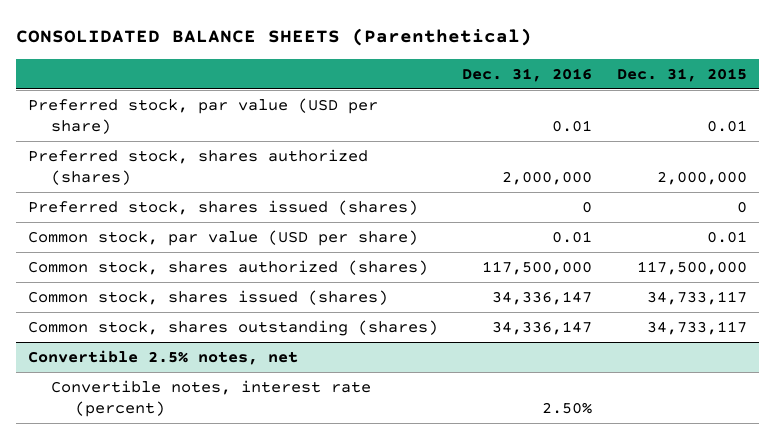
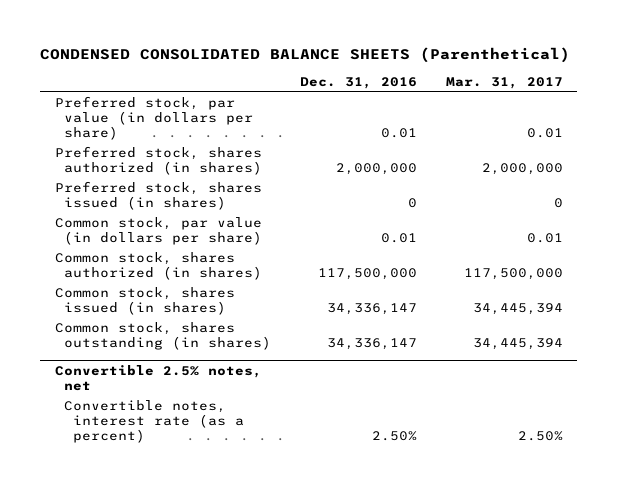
- CONSOLIDATED BALANCE SHEETS (Parenthetical)
+ CONDENSED CONSOLIDATED BALANCE SHEETS (Parenthetical)
- | Dec. 31, 2016 | Dec. 31, 2015
+ | Dec. 31, 2016 | Mar. 31, 2017
- Preferred stock, par value (USD per share) | 0.01 | 0.01
- Preferred stock, shares authorized (shares) | 2,000,000 | 2,000,000
- Preferred stock, shares issued (shares) | 0 | 0
- Common stock, par value (USD per share) | 0.01 | 0.01
- Common stock, shares authorized (shares) | 117,500,000 | 117,500,000
- Common stock, shares issued (shares) | 34,336,147 | 34,733,117
- Common stock, shares outstanding (shares) | 34,336,147 | 34,733,117
+ Preferred stock, par value (in dollars per share) | 0.01 | 0.01
+ Preferred stock, shares authorized (in shares) | 2,000,000 | 2,000,000
+ Preferred stock, shares issued (in shares) | 0 | 0
+ Common stock, par value (in dollars per share) | 0.01 | 0.01
+ Common stock, shares authorized (in shares) | 117,500,000 | 117,500,000
+ Common stock, shares issued (in shares) | 34,336,147 | 34,445,394
+ Common stock, shares outstanding (in shares) | 34,336,147 | 34,445,394
@ Convertible 2.5% notes, net
- Convertible notes, interest rate (percent) | 2.50% |
+ Convertible notes, interest rate (as a percent) | 2.50% | 2.50%

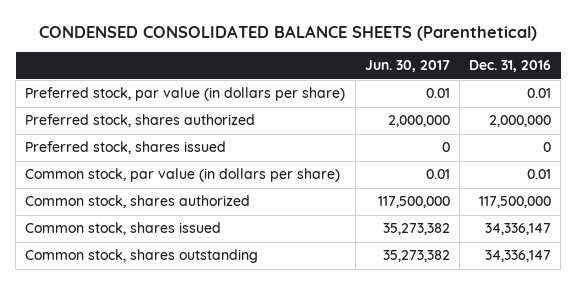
- | Dec. 31, 2016 | Mar. 31, 2017
+ | Jun. 30, 2017 | Dec. 31, 2016
- Preferred stock, shares authorized (in shares) | 2,000,000 | 2,000,000
- Preferred stock, shares issued (in shares) | 0 | 0
+ Preferred stock, shares authorized | 2,000,000 | 2,000,000
+ Preferred stock, shares issued | 0 | 0
- Common stock, shares authorized (in shares) | 117,500,000 | 117,500,000
- Common stock, shares issued (in shares) | 34,336,147 | 34,445,394
- Common stock, shares outstanding (in shares) | 34,336,147 | 34,445,394
- Convertible 2.5% notes, net
- Convertible notes, interest rate (as a percent) | 2.50% | 2.50%
+ Common stock, shares authorized | 117,500,000 | 117,500,000
+ Common stock, shares issued | 35,273,382 | 34,336,147
+ Common stock, shares outstanding | 35,273,382 | 34,336,147

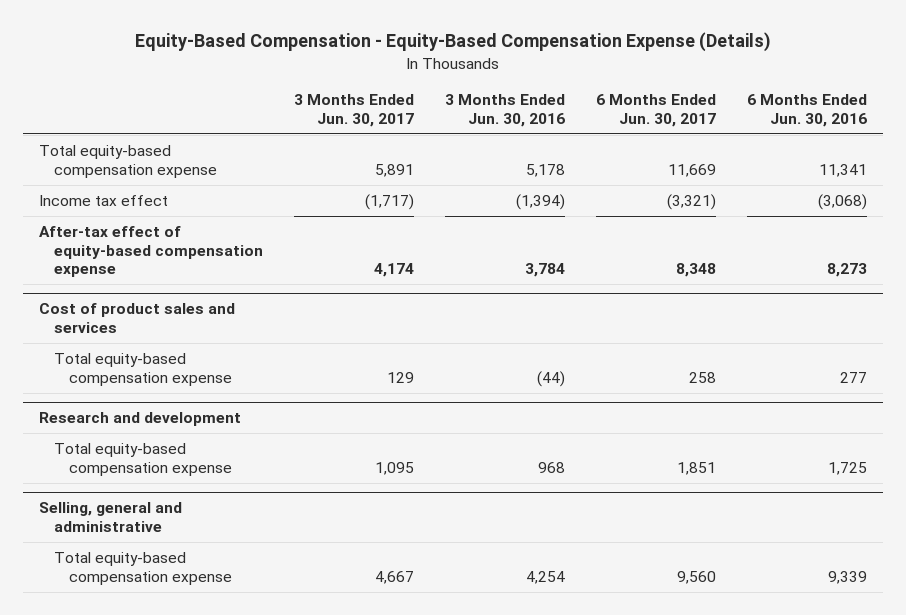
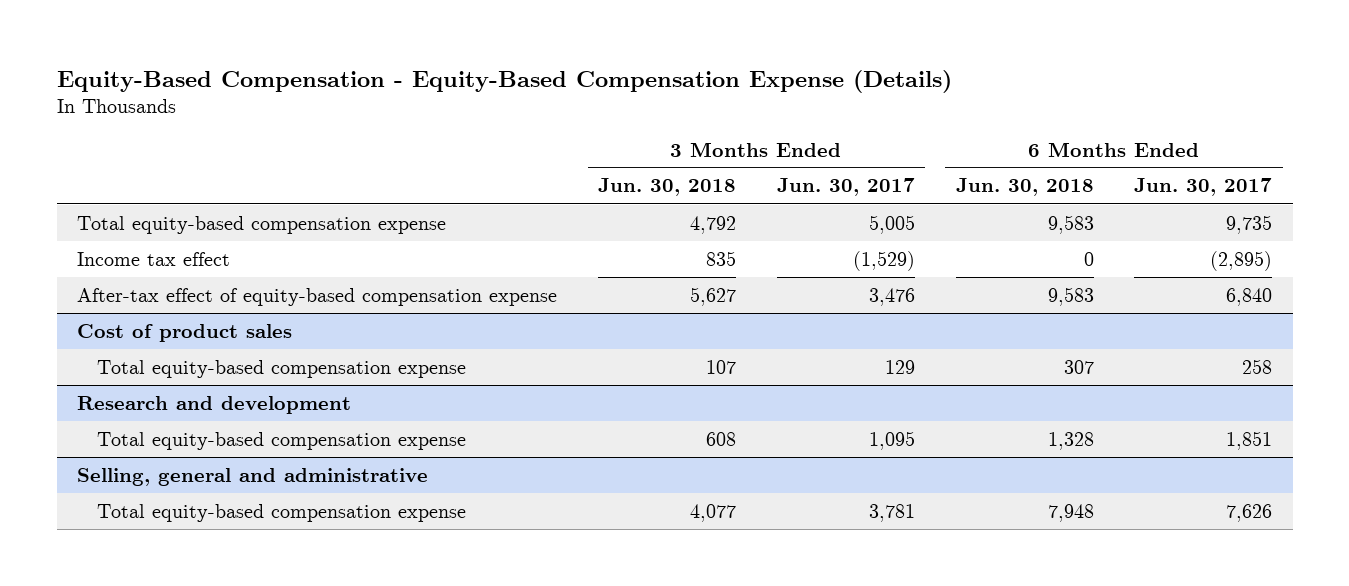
- | 3 Months Ended Jun. 30, 2017 | 3 Months Ended Jun. 30, 2016 | 6 Months Ended Jun. 30, 2017 | 6 Months Ended Jun. 30, 2016
+ | 3 Months Ended Jun. 30, 2018 | 3 Months Ended Jun. 30, 2017 | 6 Months Ended Jun. 30, 2018 | 6 Months Ended Jun. 30, 2017
- Total equity-based compensation expense | 5,891 | 5,178 | 11,669 | 11,341
- Income tax effect | (1,717) | (1,394) | (3,321) | (3,068)
- After-tax effect of equity-based compensation expense | 4,174 | 3,784 | 8,348 | 8,273
- Cost of product sales and services
+ Total equity-based compensation expense | 4,792 | 5,005 | 9,583 | 9,735
+ Income tax effect | 835 | (1,529) | 0 | (2,895)
+ After-tax effect of equity-based compensation expense | 5,627 | 3,476 | 9,583 | 6,840
+ Cost of product sales
@ Selling, general and administrative
- Total equity-based compensation expense | 4,667 | 4,254 | 9,560 | 9,339
+ Total equity-based compensation expense | 4,077 | 3,781 | 7,948 | 7,626

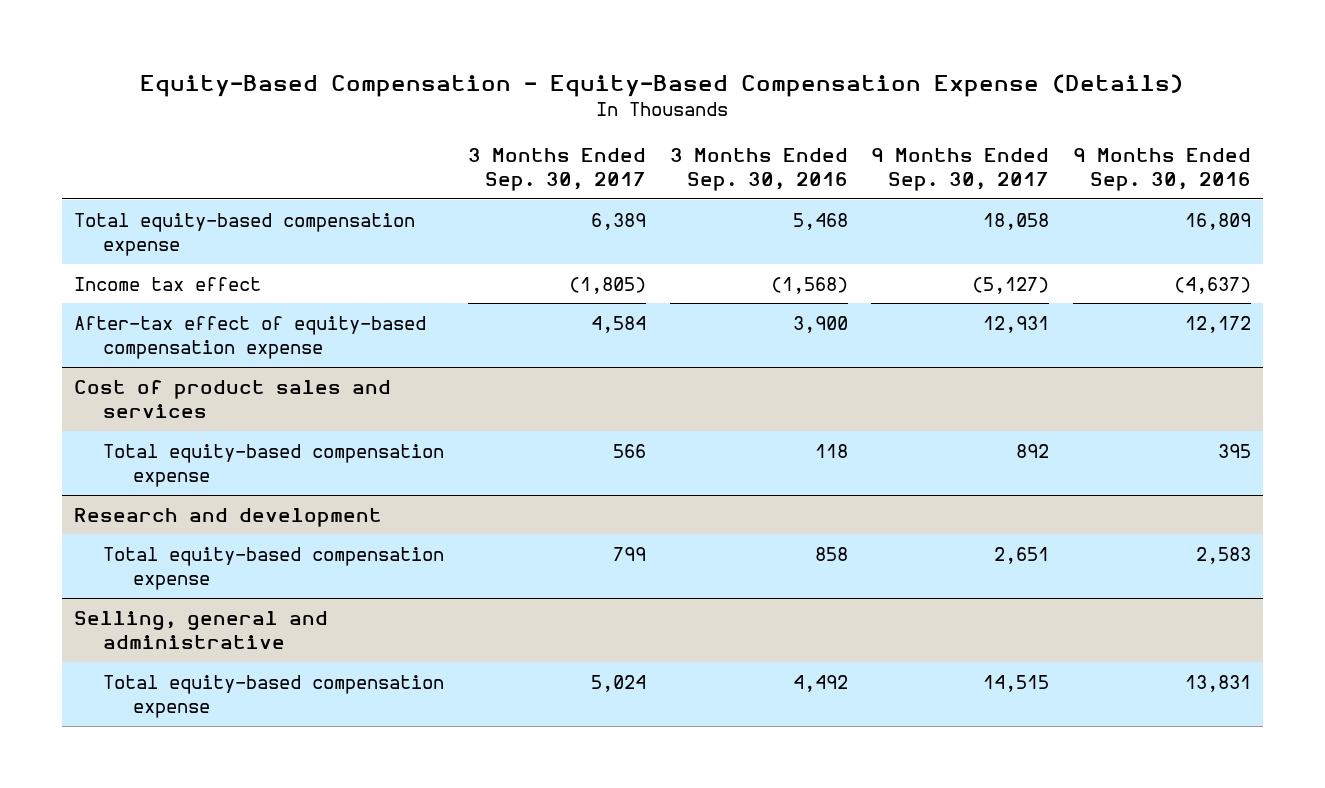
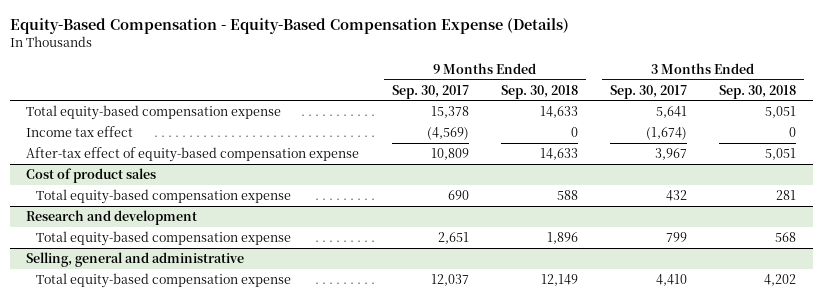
- | 3 Months Ended Sep. 30, 2017 | 3 Months Ended Sep. 30, 2016 | 9 Months Ended Sep. 30, 2017 | 9 Months Ended Sep. 30, 2016
+ | 9 Months Ended Sep. 30, 2017 | 9 Months Ended Sep. 30, 2018 | 3 Months Ended Sep. 30, 2017 | 3 Months Ended Sep. 30, 2018
- Total equity-based compensation expense | 6,389 | 5,468 | 18,058 | 16,809
- Income tax effect | (1,805) | (1,568) | (5,127) | (4,637)
- After-tax effect of equity-based compensation expense | 4,584 | 3,900 | 12,931 | 12,172
- Cost of product sales and services
- Total equity-based compensation expense | 566 | 118 | 892 | 395
+ Total equity-based compensation expense | 15,378 | 14,633 | 5,641 | 5,051
+ Income tax effect | (4,569) | 0 | (1,674) | 0
+ After-tax effect of equity-based compensation expense | 10,809 | 14,633 | 3,967 | 5,051
+ Cost of product sales
+ Total equity-based compensation expense | 690 | 588 | 432 | 281
@ Selling, general and administrative
- Total equity-based compensation expense | 5,024 | 4,492 | 14,515 | 13,831
+ Total equity-based compensation expense | 12,037 | 12,149 | 4,410 | 4,202

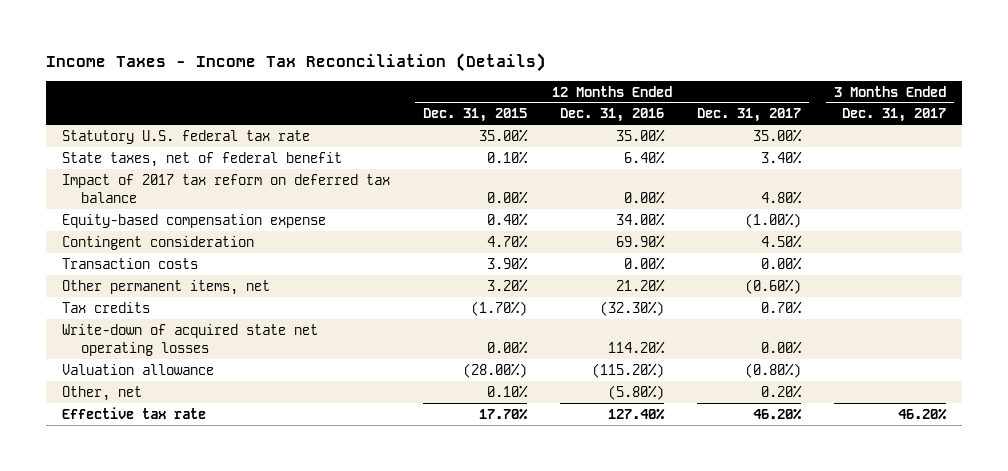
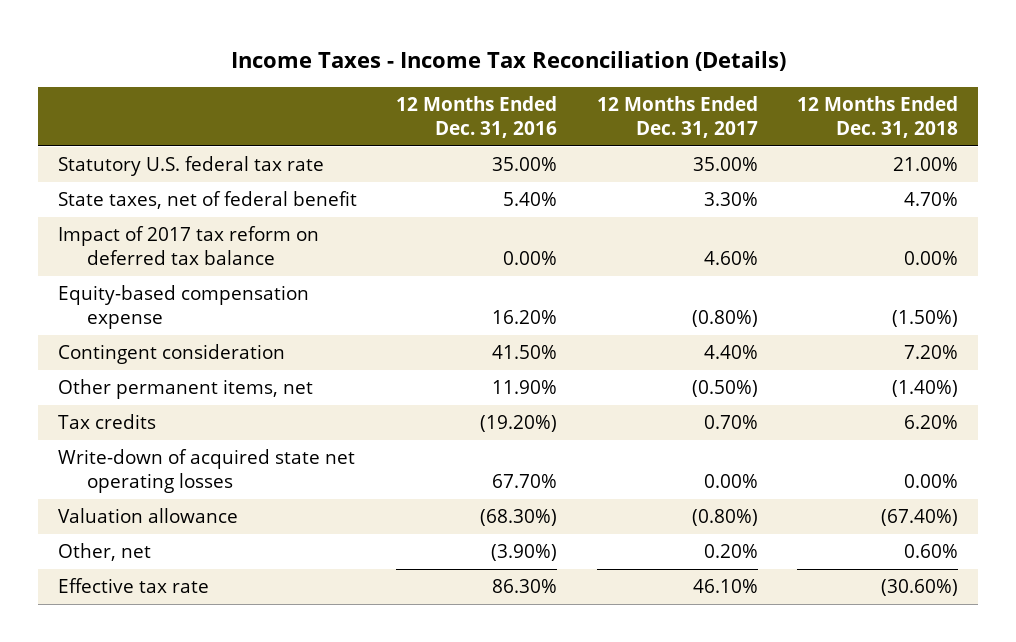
- | 12 Months Ended Dec. 31, 2015 | 12 Months Ended Dec. 31, 2016 | 12 Months Ended Dec. 31, 2017 | 3 Months Ended Dec. 31, 2017
+ | 12 Months Ended Dec. 31, 2016 | 12 Months Ended Dec. 31, 2017 | 12 Months Ended Dec. 31, 2018
- State taxes, net of federal benefit | 0.10% | 6.40% | 3.40% |
- Impact of 2017 tax reform on deferred tax balance | 0.00% | 0.00% | 4.80% |
- Equity-based compensation expense | 0.40% | 34.00% | (1.00%) |
- Contingent consideration | 4.70% | 69.90% | 4.50% |
- Transaction costs | 3.90% | 0.00% | 0.00% |
- Other permanent items, net | 3.20% | 21.20% | (0.60%) |
- Tax credits | (1.70%) | (32.30%) | 0.70% |
- Write-down of acquired state net operating losses | 0.00% | 114.20% | 0.00% |
- Valuation allowance | (28.00%) | (115.20%) | (0.80%) |
- Other, net | 0.10% | (5.80%) | 0.20% |
- Effective tax rate | 17.70% | 127.40% | 46.20% | 46.20%
+ State taxes, net of federal benefit | 5.40% | 3.30% | 4.70%
+ Impact of 2017 tax reform on deferred tax balance | 0.00% | 4.60% | 0.00%
+ Equity-based compensation expense | 16.20% | (0.80%) | (1.50%)
+ Contingent consideration | 41.50% | 4.40% | 7.20%
+ Other permanent items, net | 11.90% | (0.50%) | (1.40%)
+ Tax credits | (19.20%) | 0.70% | 6.20%
+ Write-down of acquired state net operating losses | 67.70% | 0.00% | 0.00%
+ Valuation allowance | (68.30%) | (0.80%) | (67.40%)
+ Other, net | (3.90%) | 0.20% | 0.60%
+ Effective tax rate | 86.30% | 46.10% | (30.60%)

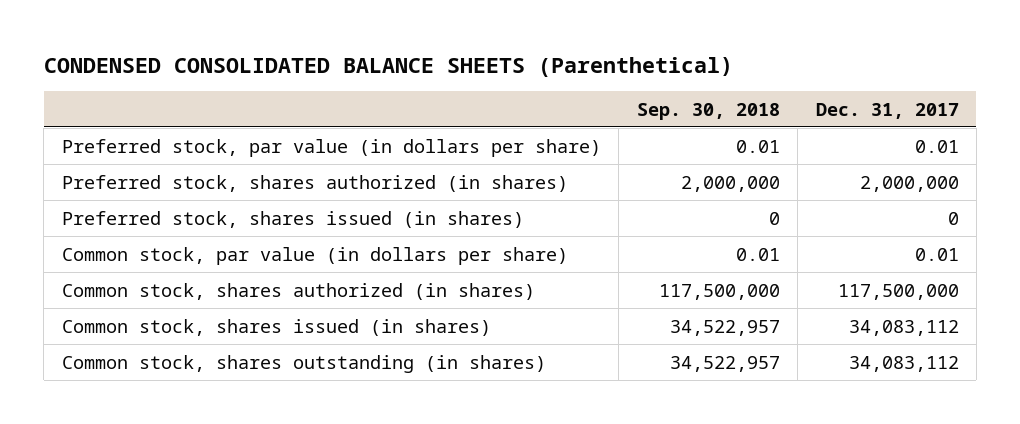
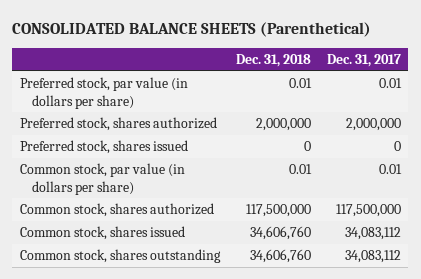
- CONDENSED CONSOLIDATED BALANCE SHEETS (Parenthetical)
+ CONSOLIDATED BALANCE SHEETS (Parenthetical)
- | Sep. 30, 2018 | Dec. 31, 2017
+ | Dec. 31, 2018 | Dec. 31, 2017
- Preferred stock, shares authorized (in shares) | 2,000,000 | 2,000,000
- Preferred stock, shares issued (in shares) | 0 | 0
+ Preferred stock, shares authorized | 2,000,000 | 2,000,000
+ Preferred stock, shares issued | 0 | 0
- Common stock, shares authorized (in shares) | 117,500,000 | 117,500,000
- Common stock, shares issued (in shares) | 34,522,957 | 34,083,112
- Common stock, shares outstanding (in shares) | 34,522,957 | 34,083,112
+ Common stock, shares authorized | 117,500,000 | 117,500,000
+ Common stock, shares issued | 34,606,760 | 34,083,112
+ Common stock, shares outstanding | 34,606,760 | 34,083,112

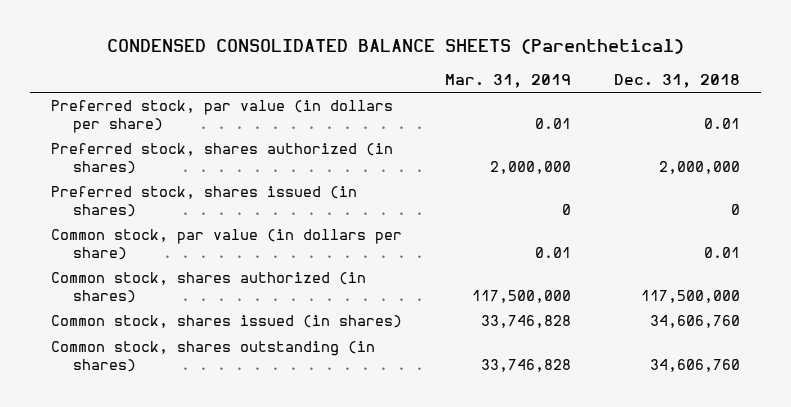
- CONSOLIDATED BALANCE SHEETS (Parenthetical)
+ CONDENSED CONSOLIDATED BALANCE SHEETS (Parenthetical)
- | Dec. 31, 2018 | Dec. 31, 2017
+ | Mar. 31, 2019 | Dec. 31, 2018
- Preferred stock, shares authorized | 2,000,000 | 2,000,000
- Preferred stock, shares issued | 0 | 0
+ Preferred stock, shares authorized (in shares) | 2,000,000 | 2,000,000
+ Preferred stock, shares issued (in shares) | 0 | 0
- Common stock, shares authorized | 117,500,000 | 117,500,000
- Common stock, shares issued | 34,606,760 | 34,083,112
- Common stock, shares outstanding | 34,606,760 | 34,083,112
+ Common stock, shares authorized (in shares) | 117,500,000 | 117,500,000
+ Common stock, shares issued (in shares) | 33,746,828 | 34,606,760
+ Common stock, shares outstanding (in shares) | 33,746,828 | 34,606,760

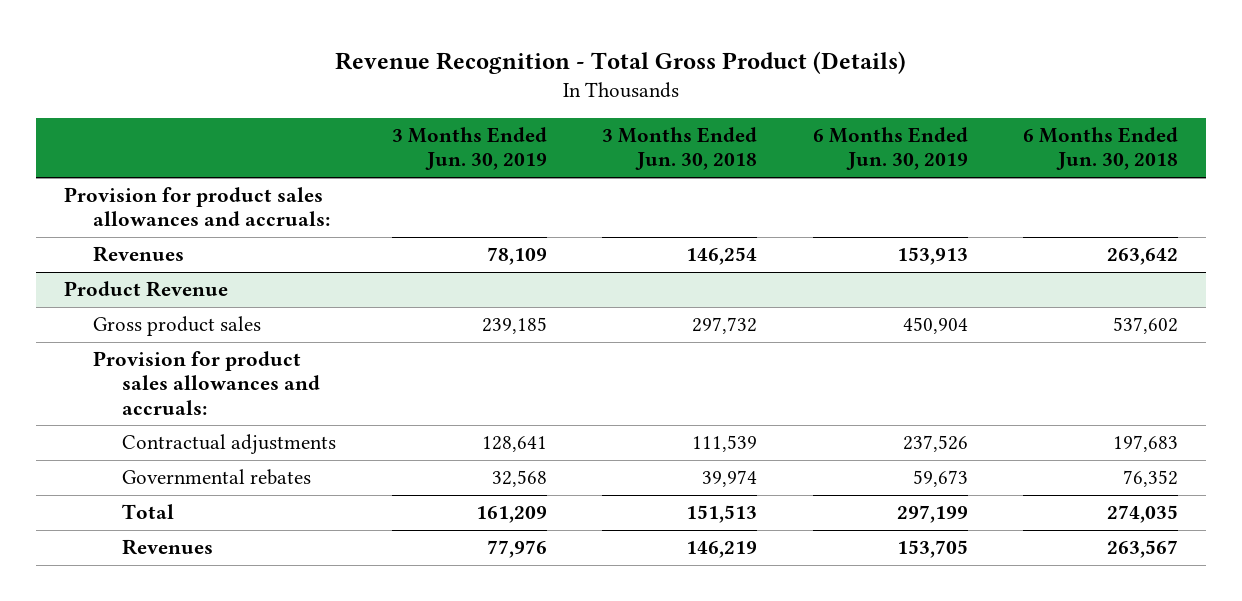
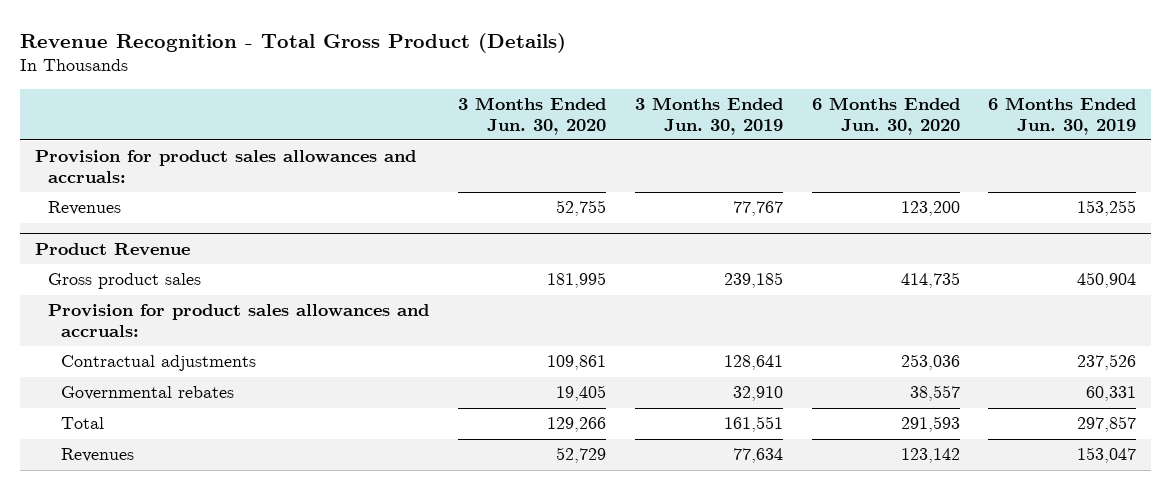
- | 3 Months Ended Jun. 30, 2019 | 3 Months Ended Jun. 30, 2018 | 6 Months Ended Jun. 30, 2019 | 6 Months Ended Jun. 30, 2018
+ | 3 Months Ended Jun. 30, 2020 | 3 Months Ended Jun. 30, 2019 | 6 Months Ended Jun. 30, 2020 | 6 Months Ended Jun. 30, 2019
- Revenues | 78,109 | 146,254 | 153,913 | 263,642
+ Revenues | 52,755 | 77,767 | 123,200 | 153,255
@ Product Revenue
- Governmental rebates | 32,568 | 39,974 | 59,673 | 76,352
- Total | 161,209 | 151,513 | 297,199 | 274,035
- Revenues | 77,976 | 146,219 | 153,705 | 263,567
+ Governmental rebates | 19,405 | 32,910 | 38,557 | 60,331
+ Total | 129,266 | 161,551 | 291,593 | 297,857
+ Revenues | 52,729 | 77,634 | 123,142 | 153,047

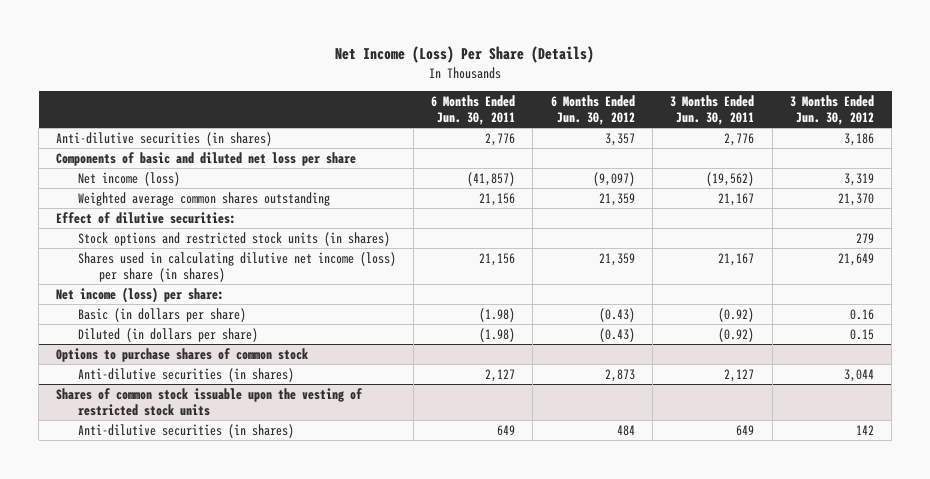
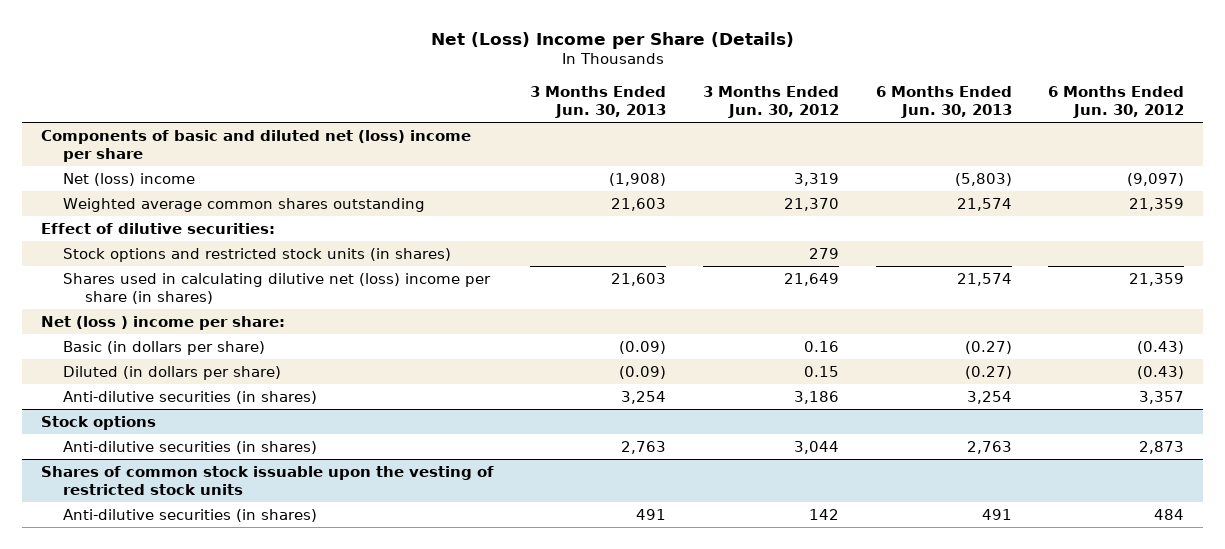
- Net Income (Loss) Per Share (Details)
+ Net (Loss) Income per Share (Details)
- | 6 Months Ended Jun. 30, 2011 | 6 Months Ended Jun. 30, 2012 | 3 Months Ended Jun. 30, 2011 | 3 Months Ended Jun. 30, 2012
+ | 3 Months Ended Jun. 30, 2013 | 3 Months Ended Jun. 30, 2012 | 6 Months Ended Jun. 30, 2013 | 6 Months Ended Jun. 30, 2012
- Components of basic and diluted net loss per share
- Net income (loss) | (41,857) | (9,097) | (19,562) | 3,319
+ Components of basic and diluted net (loss) income per share
+ Net (loss) income | (1,908) | 3,319 | (5,803) | (9,097)
- Shares used in calculating dilutive net income (loss) per share (in shares) | 21,156 | 21,359 | 21,167 | 21,649
- Net income (loss) per share:
+ Shares used in calculating dilutive net (loss) income per share (in shares) | 21,603 | 21,649 | 21,574 | 21,359
+ Net (loss ) income per share:
- Options to purchase shares of common stock
moved down: Anti-dilutive securities (in shares) | 3,254 | 3,186 | 3,254 | 3,357
+ Stock options

